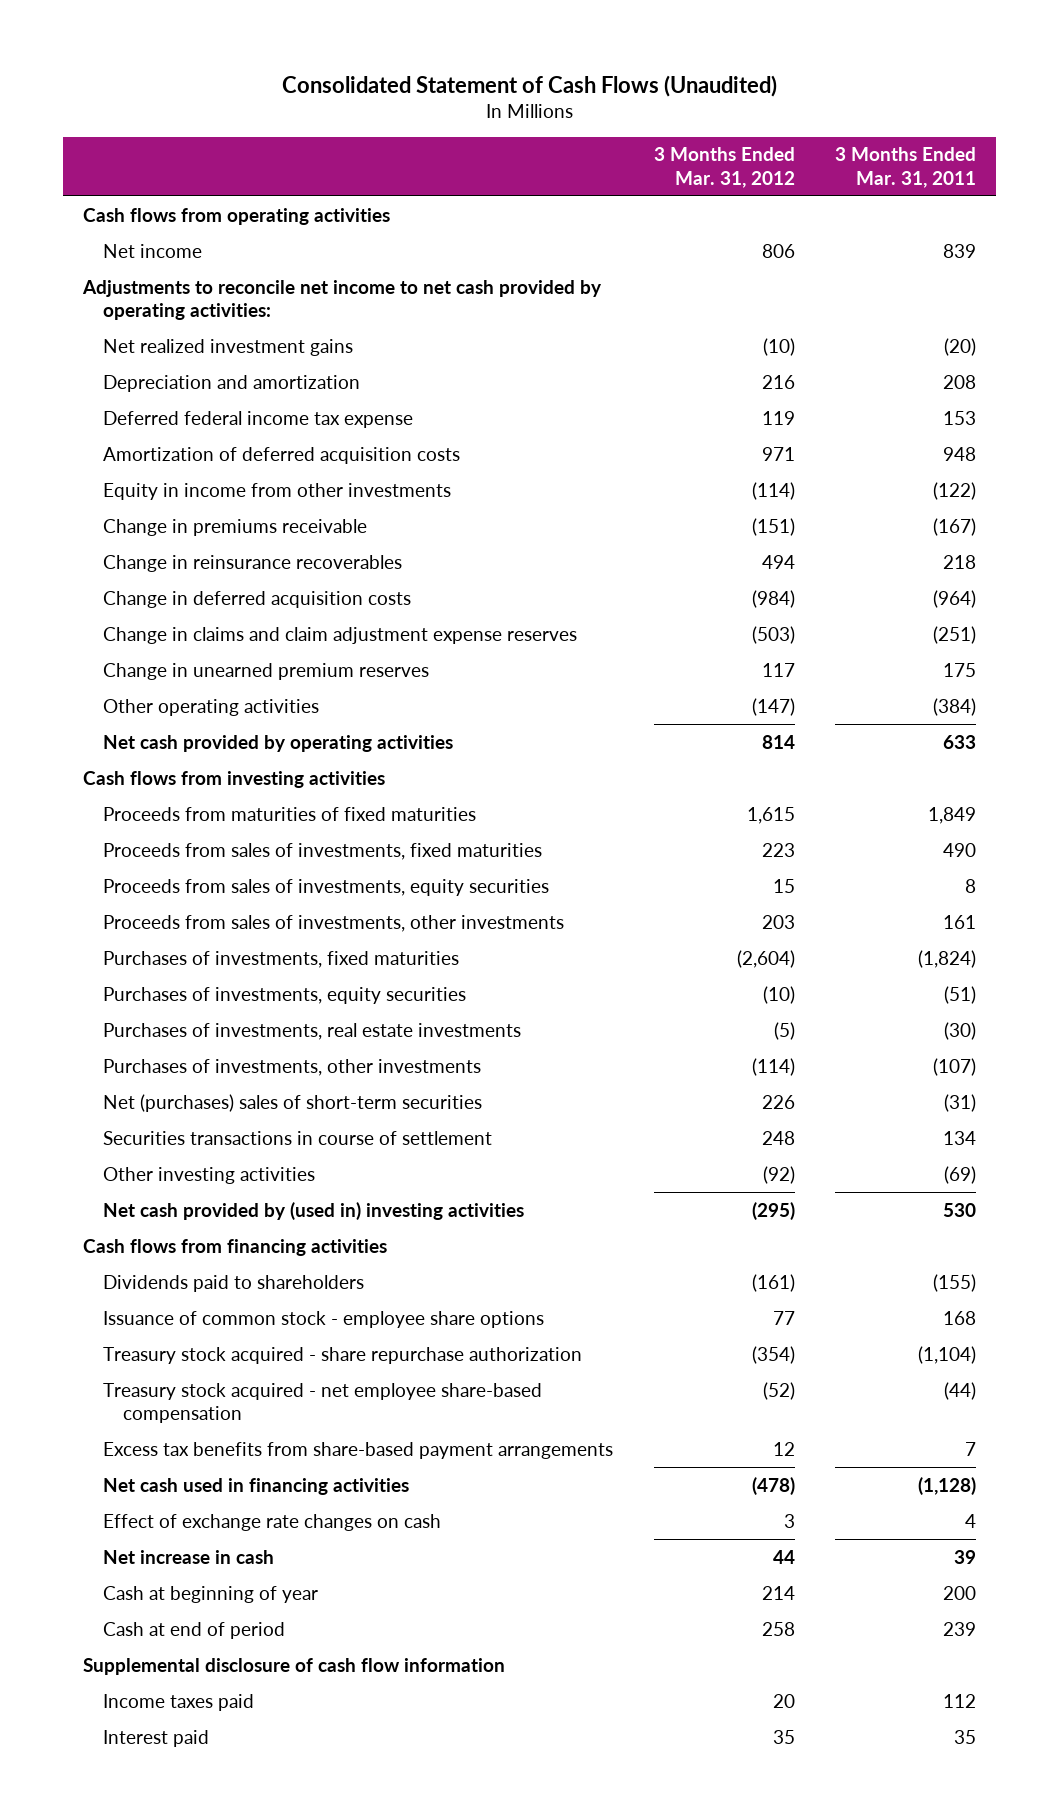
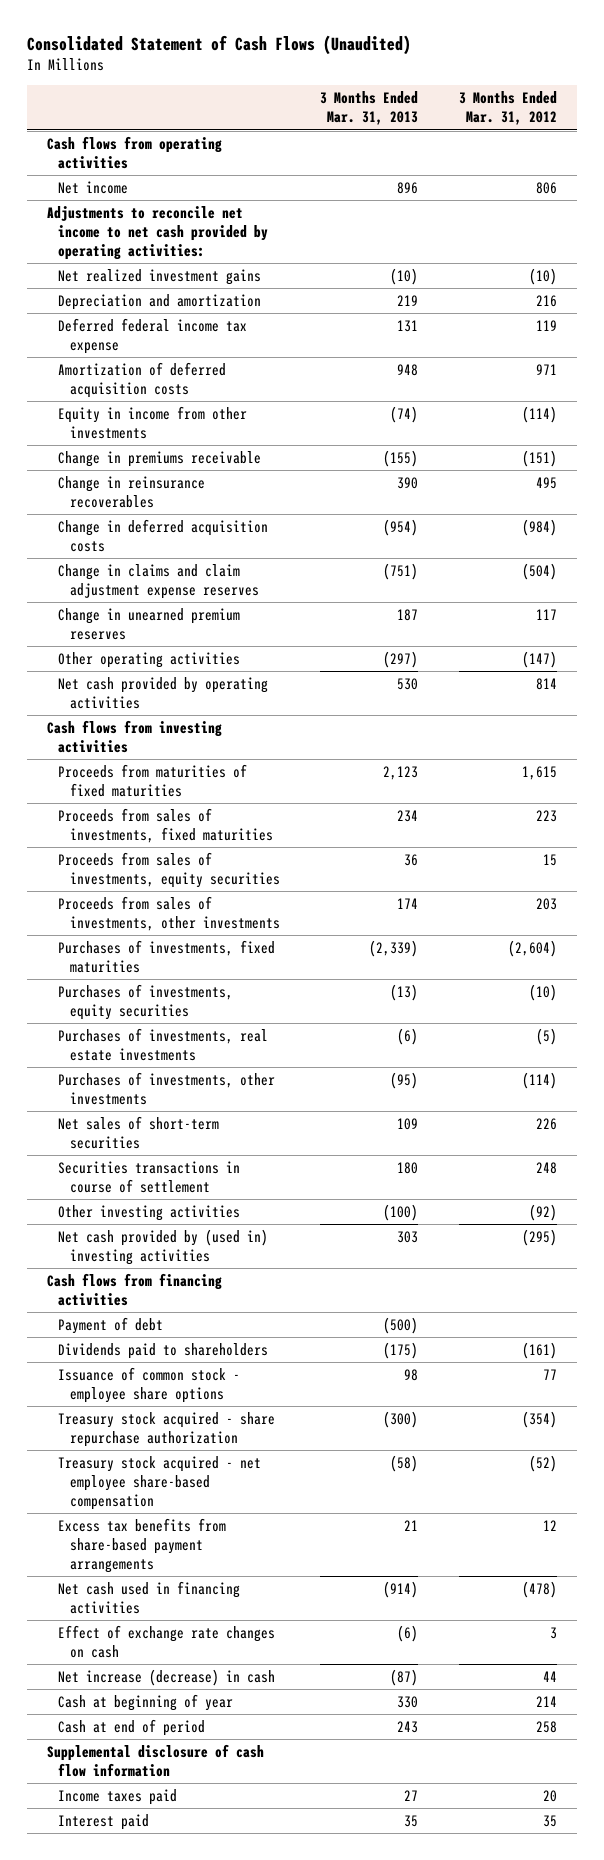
- | 3 Months Ended Mar. 31, 2012 | 3 Months Ended Mar. 31, 2011
+ | 3 Months Ended Mar. 31, 2013 | 3 Months Ended Mar. 31, 2012
- Change in reinsurance recoverables | 494 | 218
+ Change in reinsurance recoverables | 390 | 495
- Change in claims and claim adjustment expense reserves | (503) | (251)
+ Change in claims and claim adjustment expense reserves | (751) | (504)
- Net (purchases) sales of short-term securities | 226 | (31)
+ Net sales of short-term securities | 109 | 226
+ Payment of debt | (500) |
- Net increase in cash | 44 | 39
+ Net increase (decrease) in cash | (87) | 44

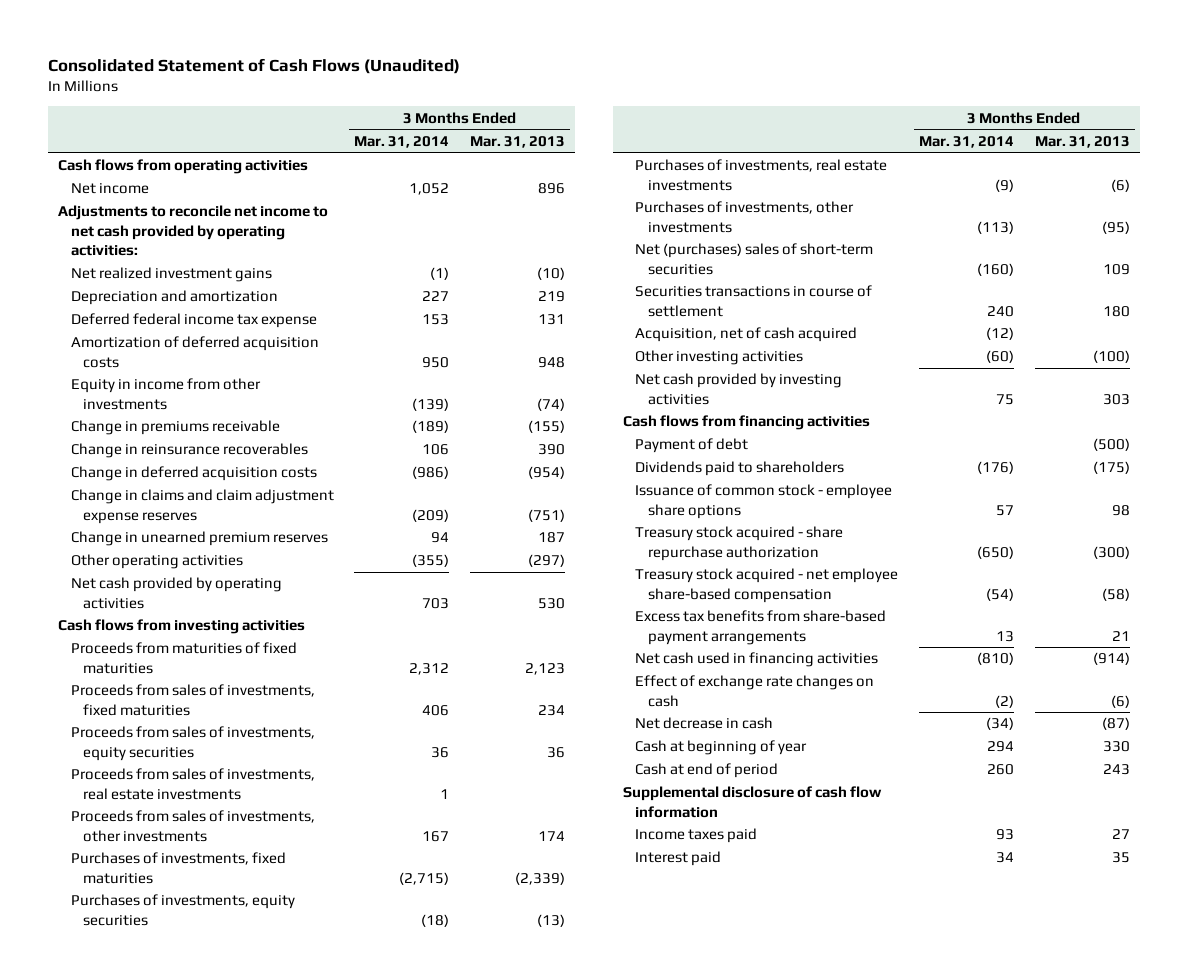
- | 3 Months Ended Mar. 31, 2013 | 3 Months Ended Mar. 31, 2012
+ | 3 Months Ended Mar. 31, 2014 | 3 Months Ended Mar. 31, 2013
+ Proceeds from sales of investments, real estate investments | 1 |
- Net sales of short-term securities | 109 | 226
+ Net (purchases) sales of short-term securities | (160) | 109
+ Acquisition, net of cash acquired | (12) |
- Net cash provided by (used in) investing activities | 303 | (295)
+ Net cash provided by investing activities | 75 | 303
- Net increase (decrease) in cash | (87) | 44
+ Net decrease in cash | (34) | (87)

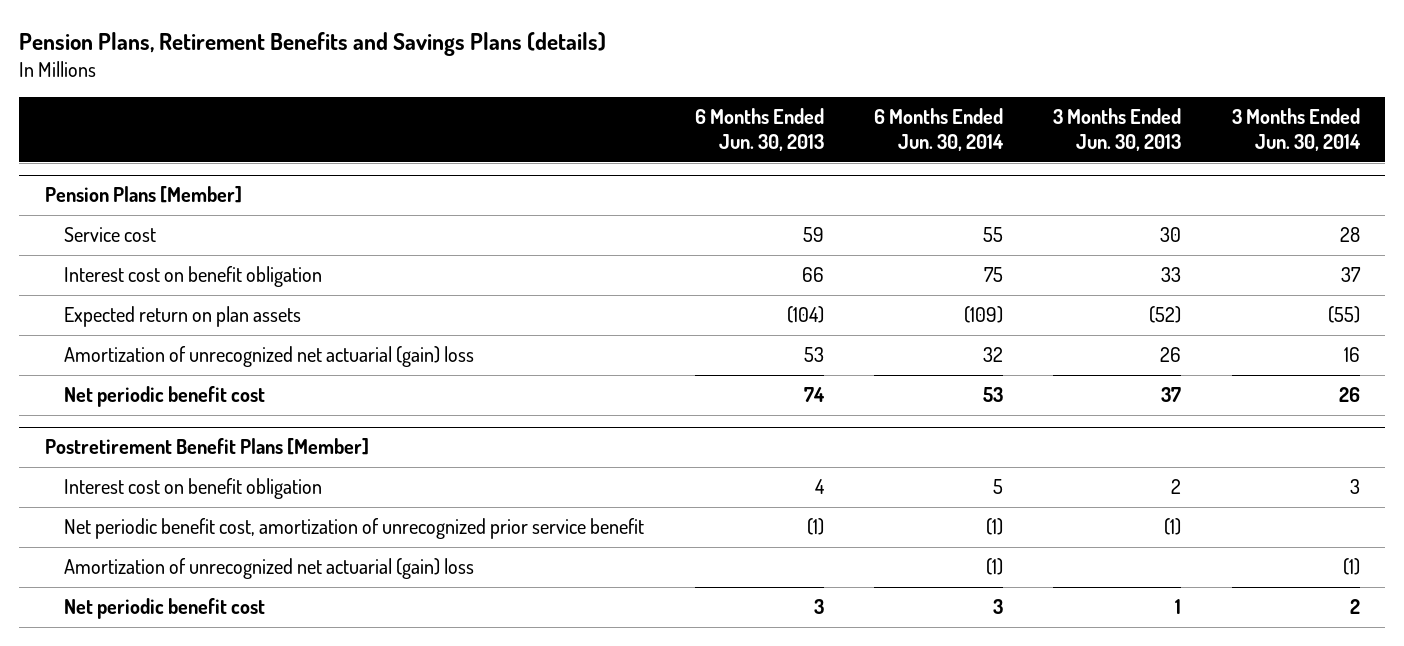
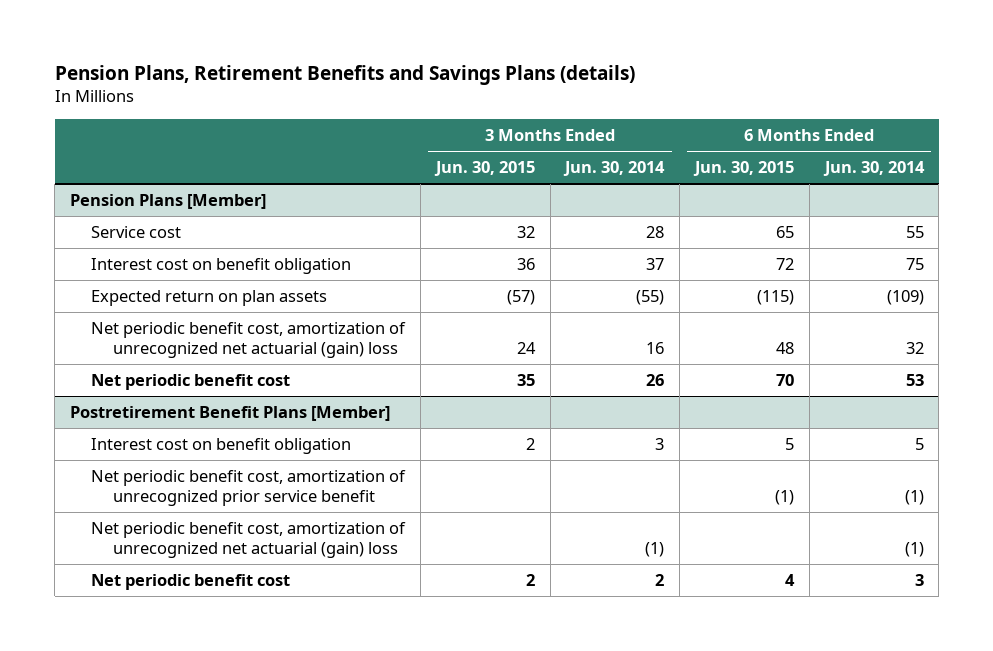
- | 6 Months Ended Jun. 30, 2013 | 6 Months Ended Jun. 30, 2014 | 3 Months Ended Jun. 30, 2013 | 3 Months Ended Jun. 30, 2014
+ | 3 Months Ended Jun. 30, 2015 | 3 Months Ended Jun. 30, 2014 | 6 Months Ended Jun. 30, 2015 | 6 Months Ended Jun. 30, 2014
@ Pension Plans [Member]
- Amortization of unrecognized net actuarial (gain) loss | 53 | 32 | 26 | 16
+ Net periodic benefit cost, amortization of unrecognized net actuarial (gain) loss | 24 | 16 | 48 | 32
@ Postretirement Benefit Plans [Member]
- Amortization of unrecognized net actuarial (gain) loss | | (1) | | (1)
+ Net periodic benefit cost, amortization of unrecognized net actuarial (gain) loss | | (1) | | (1)

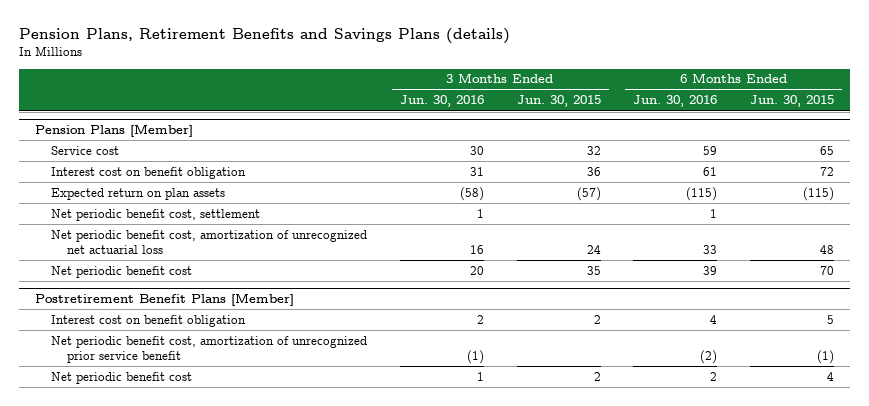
- | 3 Months Ended Jun. 30, 2015 | 3 Months Ended Jun. 30, 2014 | 6 Months Ended Jun. 30, 2015 | 6 Months Ended Jun. 30, 2014
+ | 3 Months Ended Jun. 30, 2016 | 3 Months Ended Jun. 30, 2015 | 6 Months Ended Jun. 30, 2016 | 6 Months Ended Jun. 30, 2015
@ Pension Plans [Member]
- Net periodic benefit cost, amortization of unrecognized net actuarial (gain) loss | 24 | 16 | 48 | 32
+ Net periodic benefit cost, settlement | 1 | | 1 |
+ Net periodic benefit cost, amortization of unrecognized net actuarial loss | 16 | 24 | 33 | 48
@ Postretirement Benefit Plans [Member]
- Net periodic benefit cost, amortization of unrecognized net actuarial (gain) loss | | (1) | | (1)

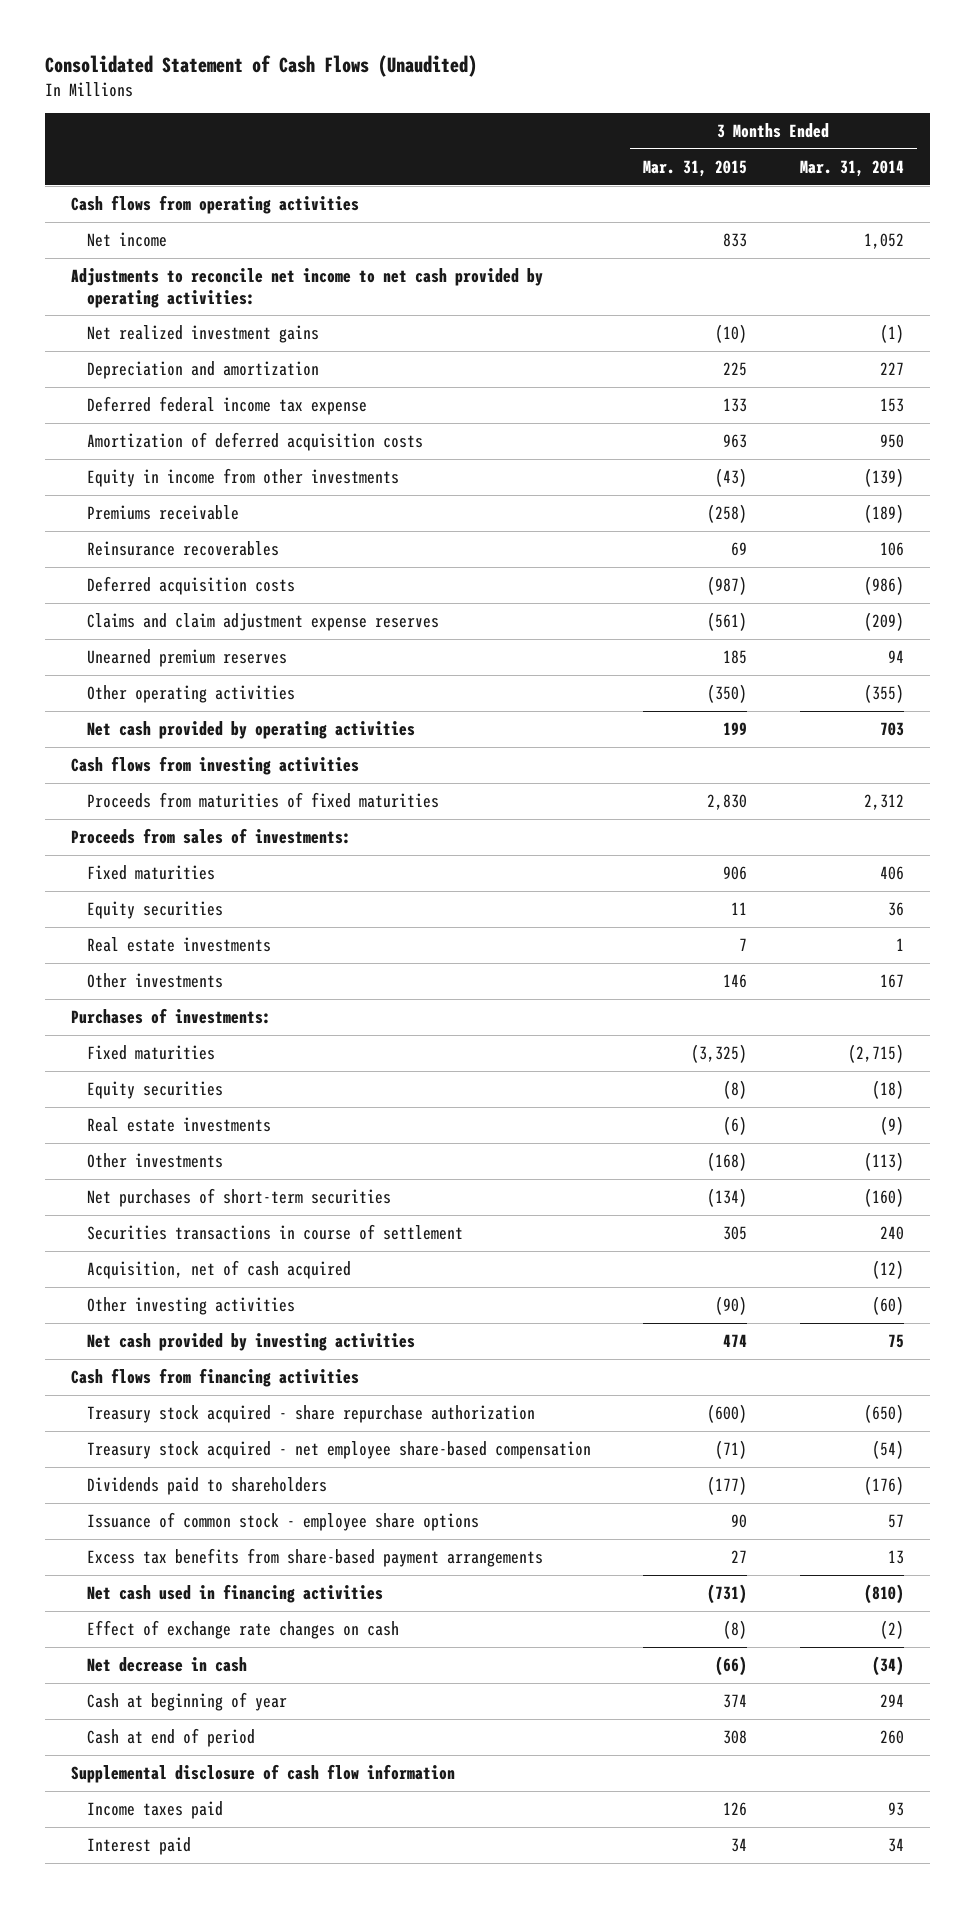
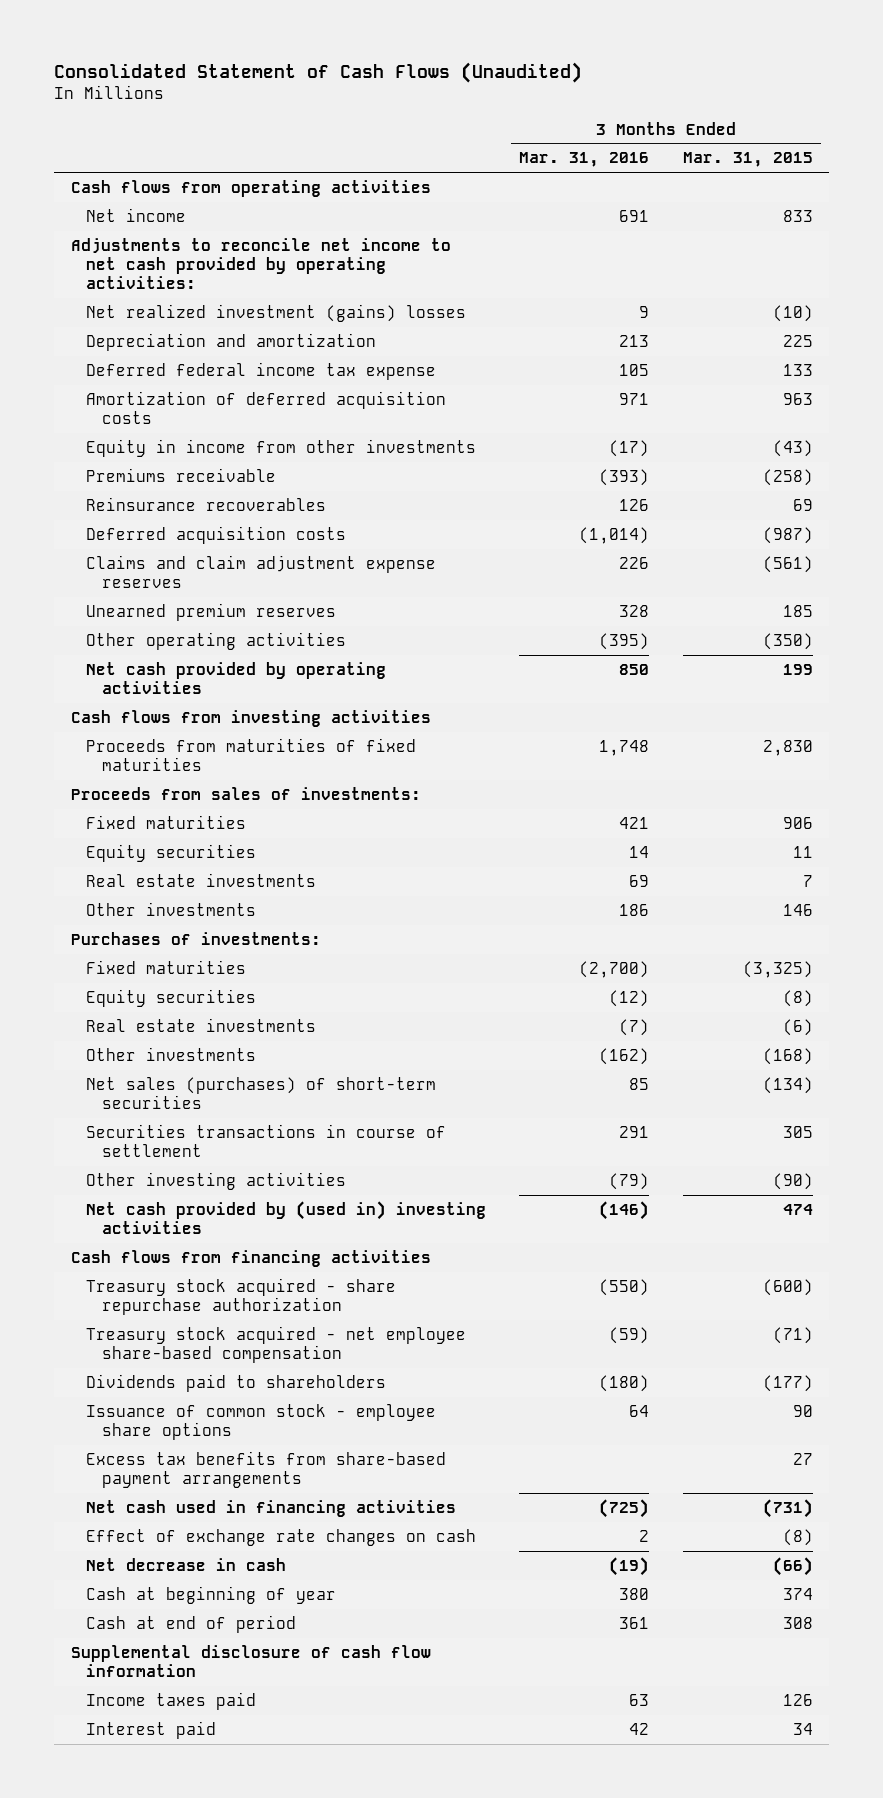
- | 3 Months Ended Mar. 31, 2015 | 3 Months Ended Mar. 31, 2014
+ | 3 Months Ended Mar. 31, 2016 | 3 Months Ended Mar. 31, 2015
- Net realized investment gains | (10) | (1)
+ Net realized investment (gains) losses | 9 | (10)
- Net purchases of short-term securities | (134) | (160)
+ Net sales (purchases) of short-term securities | 85 | (134)
- Acquisition, net of cash acquired | | (12)
- Net cash provided by investing activities | 474 | 75
+ Net cash provided by (used in) investing activities | (146) | 474

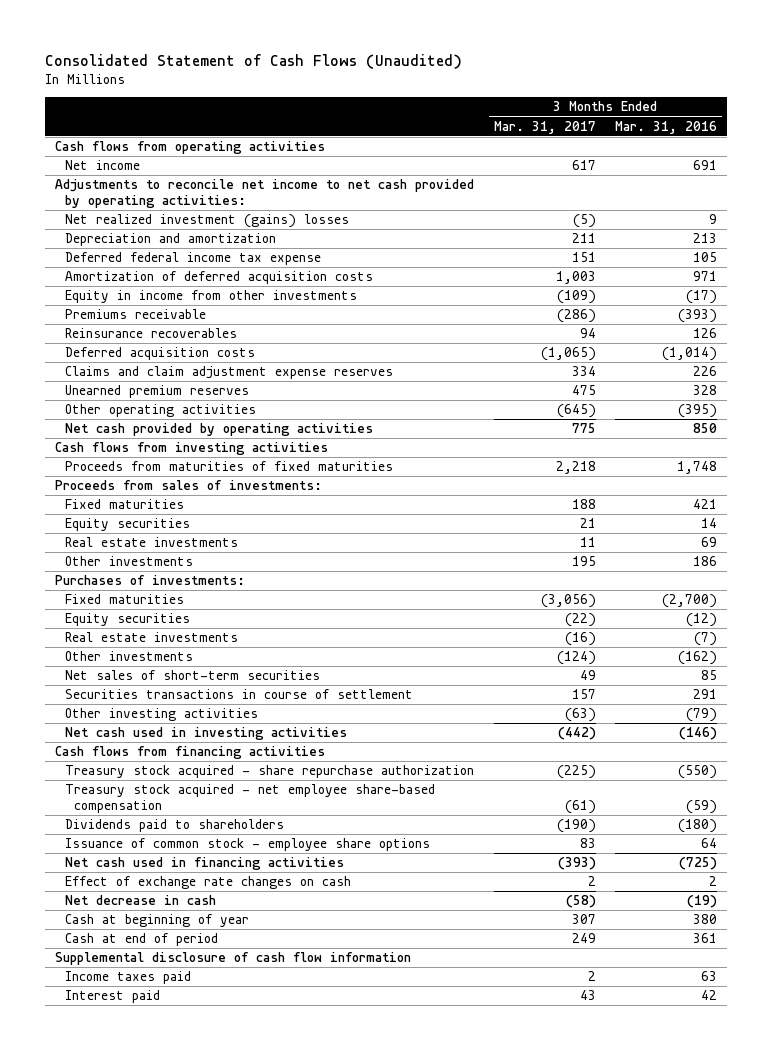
- | 3 Months Ended Mar. 31, 2016 | 3 Months Ended Mar. 31, 2015
+ | 3 Months Ended Mar. 31, 2017 | 3 Months Ended Mar. 31, 2016
- Net sales (purchases) of short-term securities | 85 | (134)
+ Net sales of short-term securities | 49 | 85
- Net cash provided by (used in) investing activities | (146) | 474
+ Net cash used in investing activities | (442) | (146)
- Excess tax benefits from share-based payment arrangements | | 27

